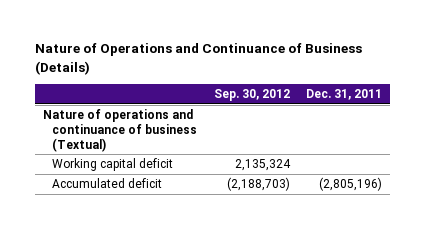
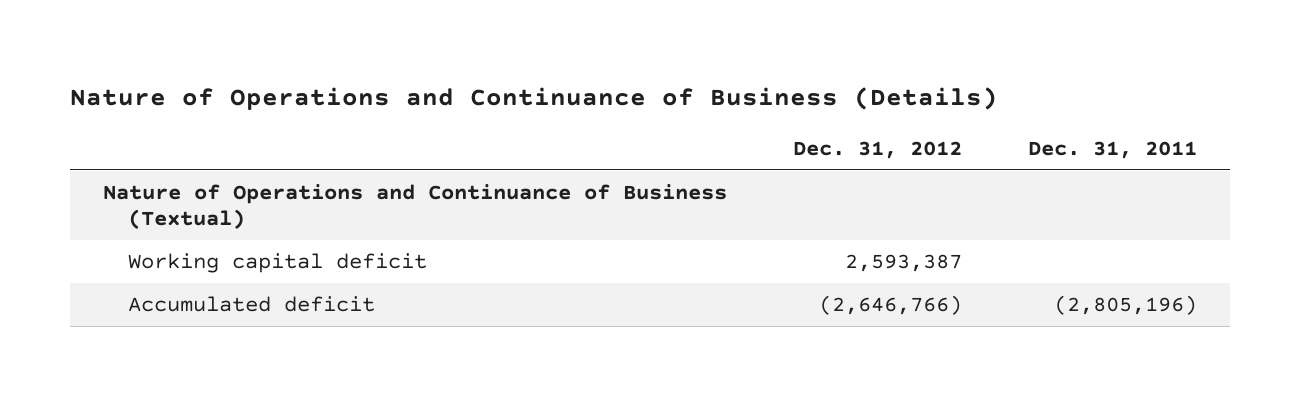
- | Sep. 30, 2012 | Dec. 31, 2011
+ | Dec. 31, 2012 | Dec. 31, 2011
- Nature of operations and continuance of business (Textual)
+ Nature of Operations and Continuance of Business (Textual)

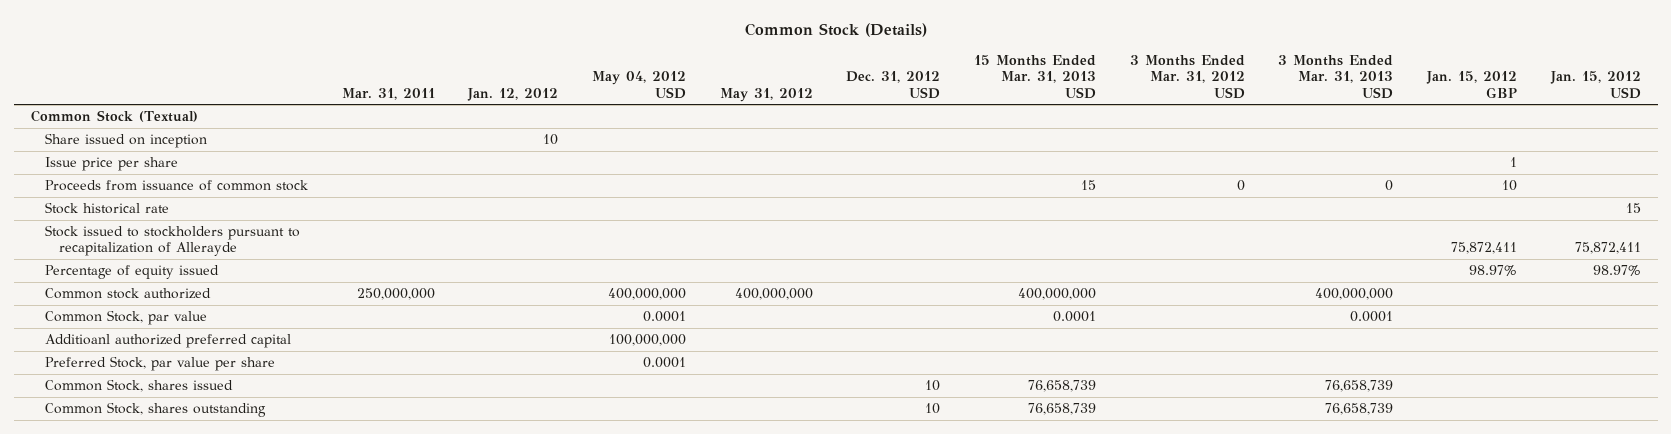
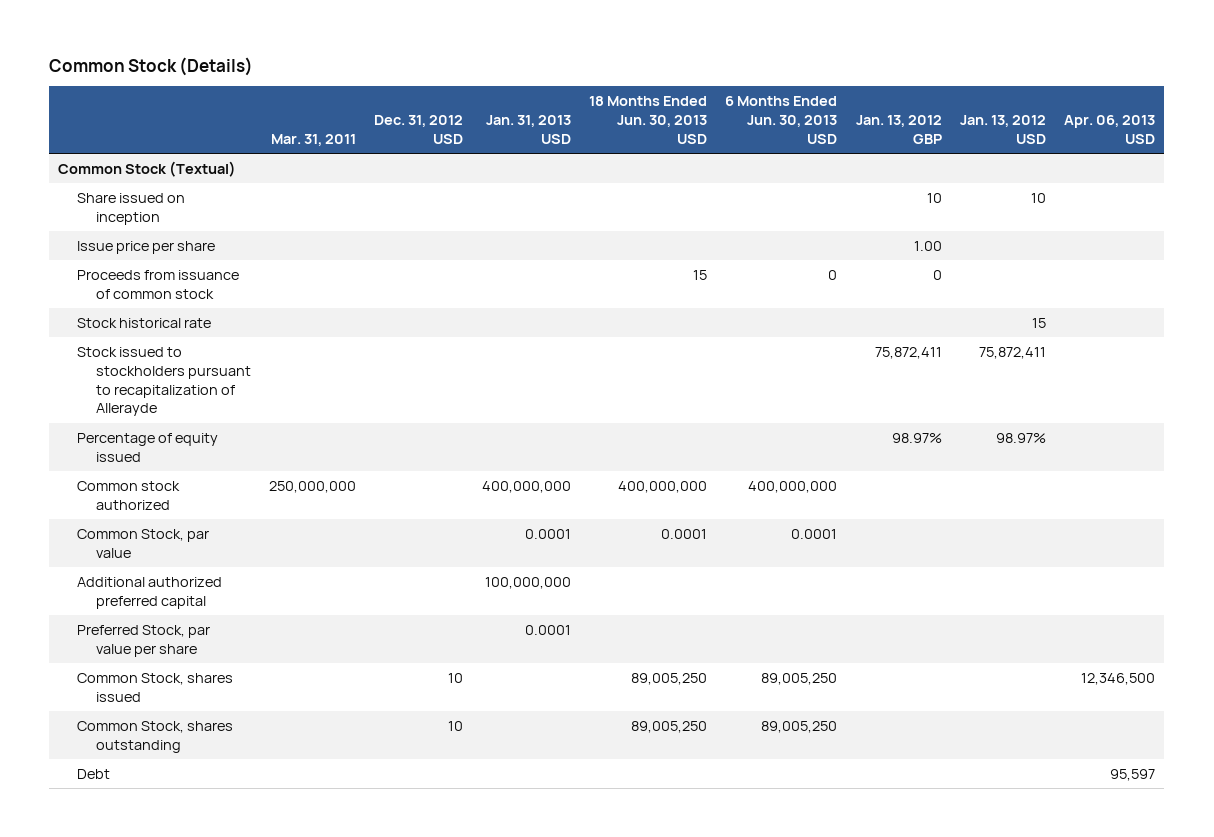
- | Mar. 31, 2011 | Jan. 12, 2012 | May 04, 2012 USD | May 31, 2012 | Dec. 31, 2012 USD | 15 Months Ended Mar. 31, 2013 USD | 3 Months Ended Mar. 31, 2012 USD | 3 Months Ended Mar. 31, 2013 USD | Jan. 15, 2012 GBP | Jan. 15, 2012 USD
+ | Mar. 31, 2011 | Dec. 31, 2012 USD | Jan. 31, 2013 USD | 18 Months Ended Jun. 30, 2013 USD | 6 Months Ended Jun. 30, 2013 USD | Jan. 13, 2012 GBP | Jan. 13, 2012 USD | Apr. 06, 2013 USD
- Additioanl authorized preferred capital | | | 100,000,000 | | | | | | |
+ Additional authorized preferred capital | | | 100,000,000 | | | | |
+ Debt | | | | | | | | 95,597

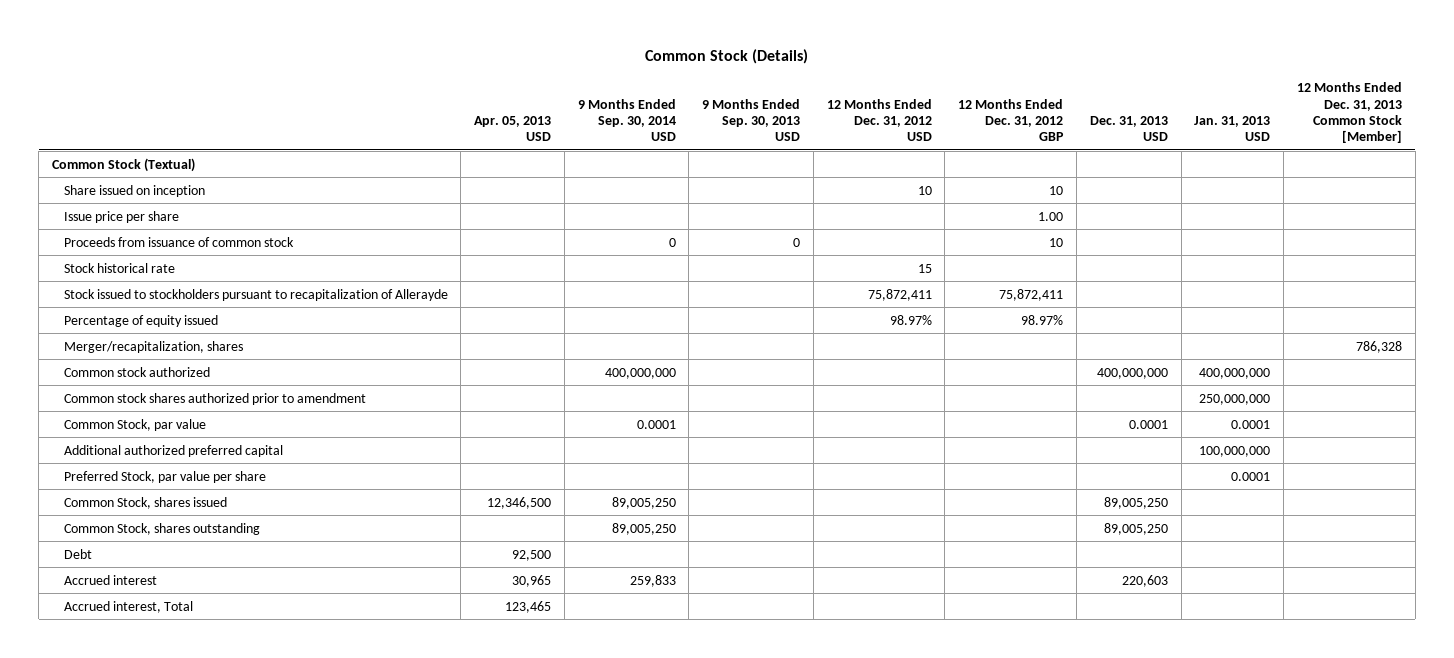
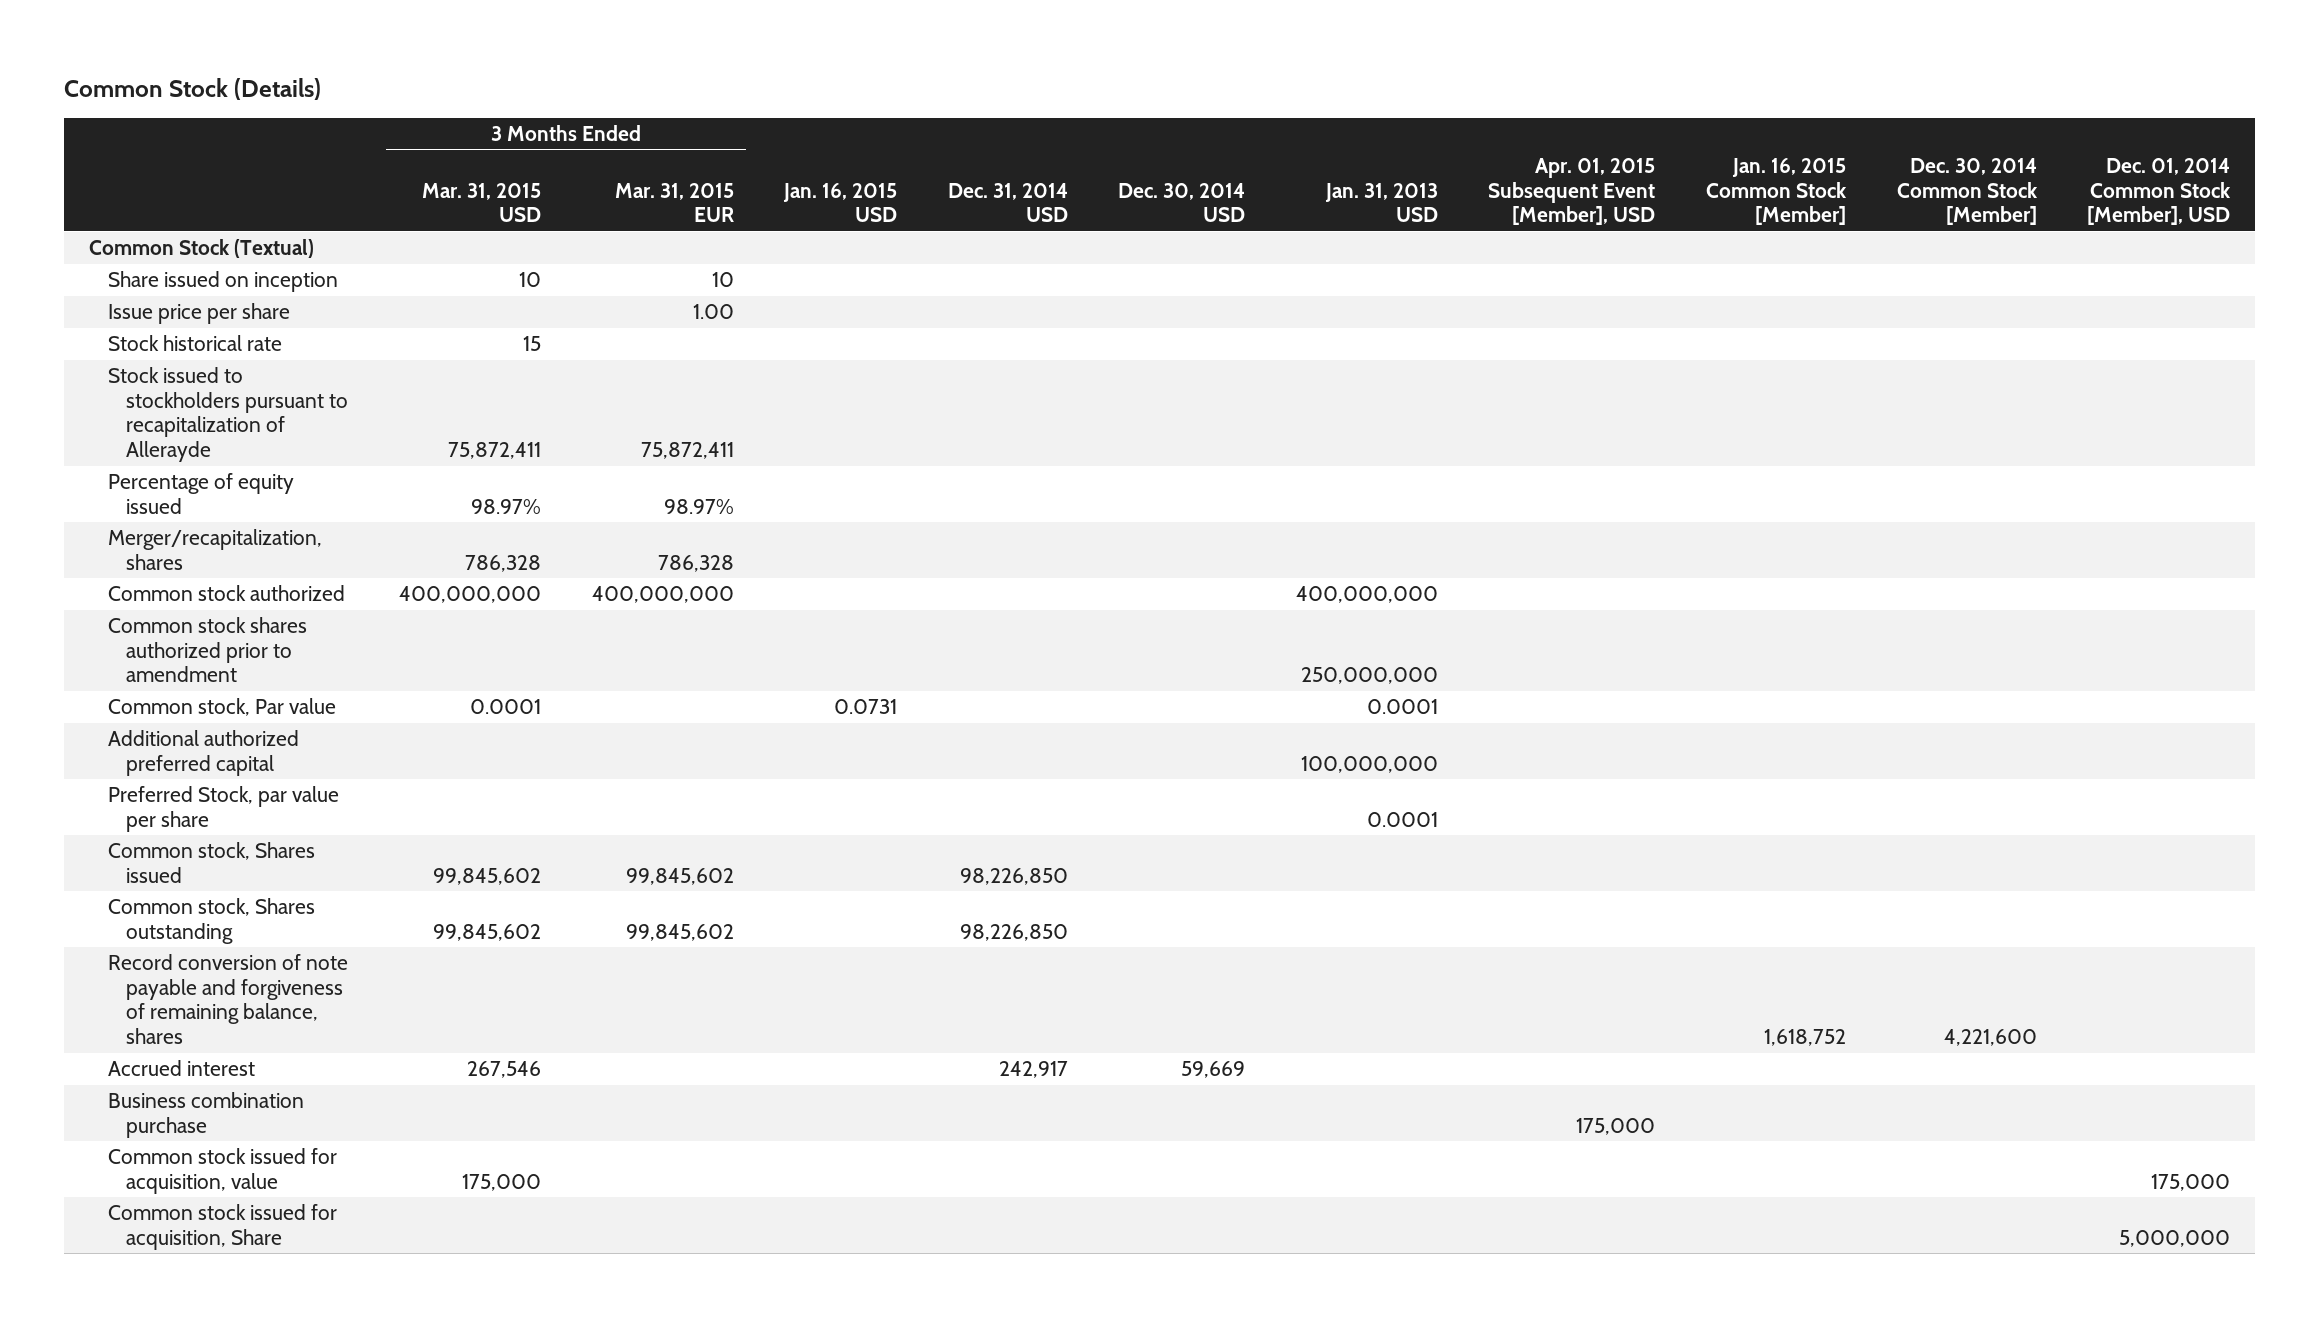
- | Apr. 05, 2013 USD | 9 Months Ended Sep. 30, 2014 USD | 9 Months Ended Sep. 30, 2013 USD | 12 Months Ended Dec. 31, 2012 USD | 12 Months Ended Dec. 31, 2012 GBP | Dec. 31, 2013 USD | Jan. 31, 2013 USD | 12 Months Ended Dec. 31, 2013 Common Stock [Member]
+ | 3 Months Ended Mar. 31, 2015 USD | 3 Months Ended Mar. 31, 2015 EUR | Jan. 16, 2015 USD | Dec. 31, 2014 USD | Dec. 30, 2014 USD | Jan. 31, 2013 USD | Apr. 01, 2015 Subsequent Event [Member], USD | Jan. 16, 2015 Common Stock [Member] | Dec. 30, 2014 Common Stock [Member] | Dec. 01, 2014 Common Stock [Member], USD
- Proceeds from issuance of common stock | | 0 | 0 | | 10 | | |
- Common Stock, par value | | 0.0001 | | | | 0.0001 | 0.0001 |
+ Common stock, Par value | 0.0001 | | 0.0731 | | | 0.0001 | | | |
- Common Stock, shares issued | 12,346,500 | 89,005,250 | | | | 89,005,250 | |
- Common Stock, shares outstanding | | 89,005,250 | | | | 89,005,250 | |
- Debt | 92,500 | | | | | | |
+ Common stock, Shares issued | 99,845,602 | 99,845,602 | | 98,226,850 | | | | | |
+ Common stock, Shares outstanding | 99,845,602 | 99,845,602 | | 98,226,850 | | | | | |
+ Record conversion of note payable and forgiveness of remaining balance, shares | | | | | | | | 1,618,752 | 4,221,600 |
- Accrued interest, Total | 123,465 | | | | | | |
+ Business combination purchase | | | | | | | 175,000 | | |
+ Common stock issued for acquisition, value | 175,000 | | | | | | | | | 175,000
+ Common stock issued for acquisition, Share | | | | | | | | | | 5,000,000

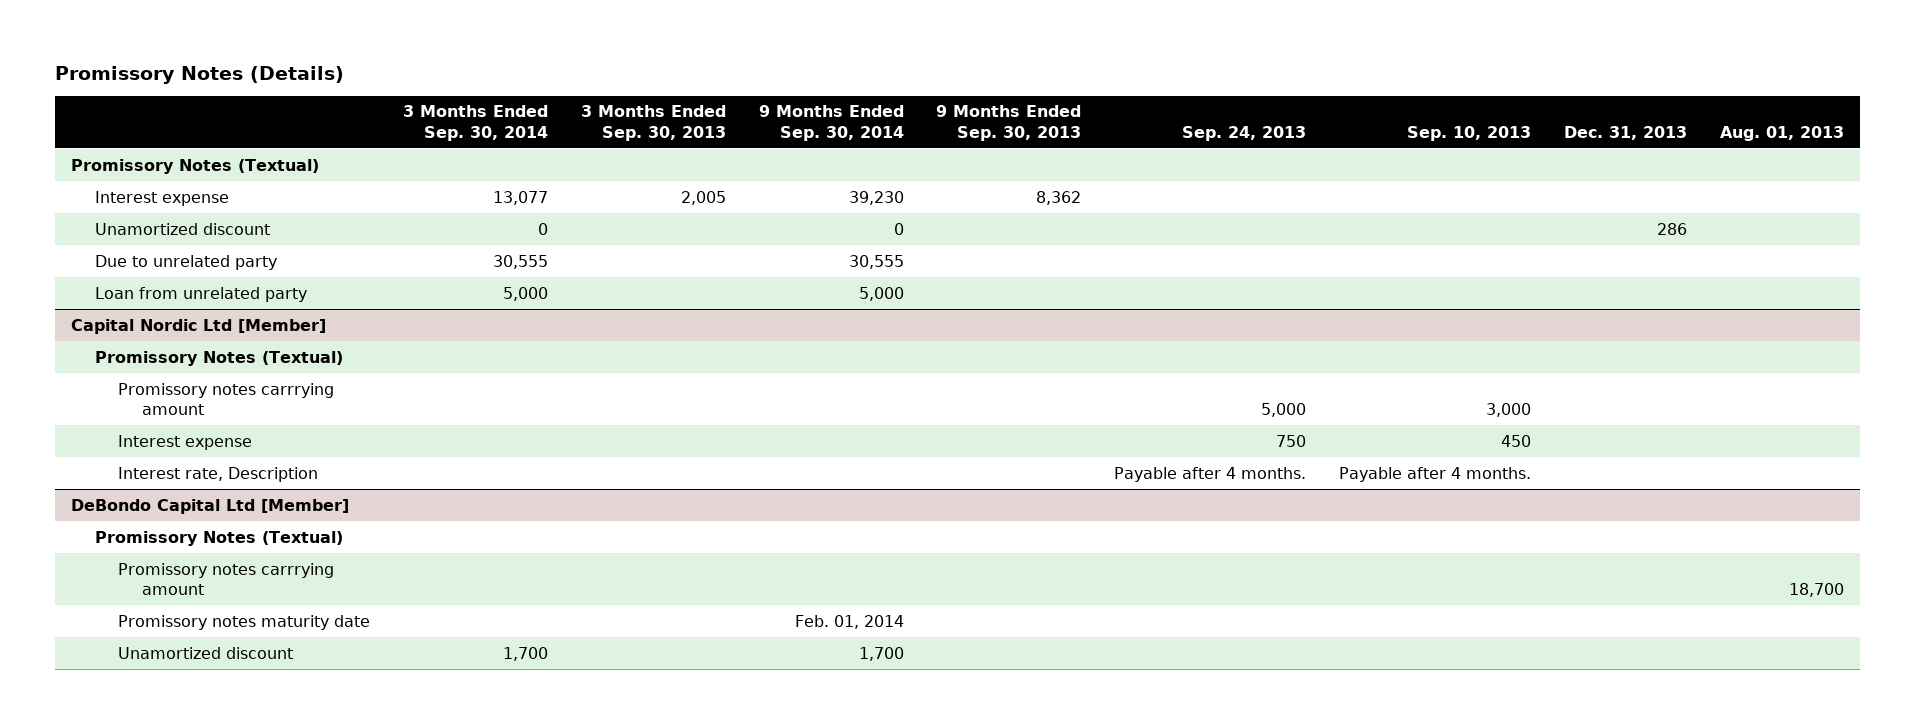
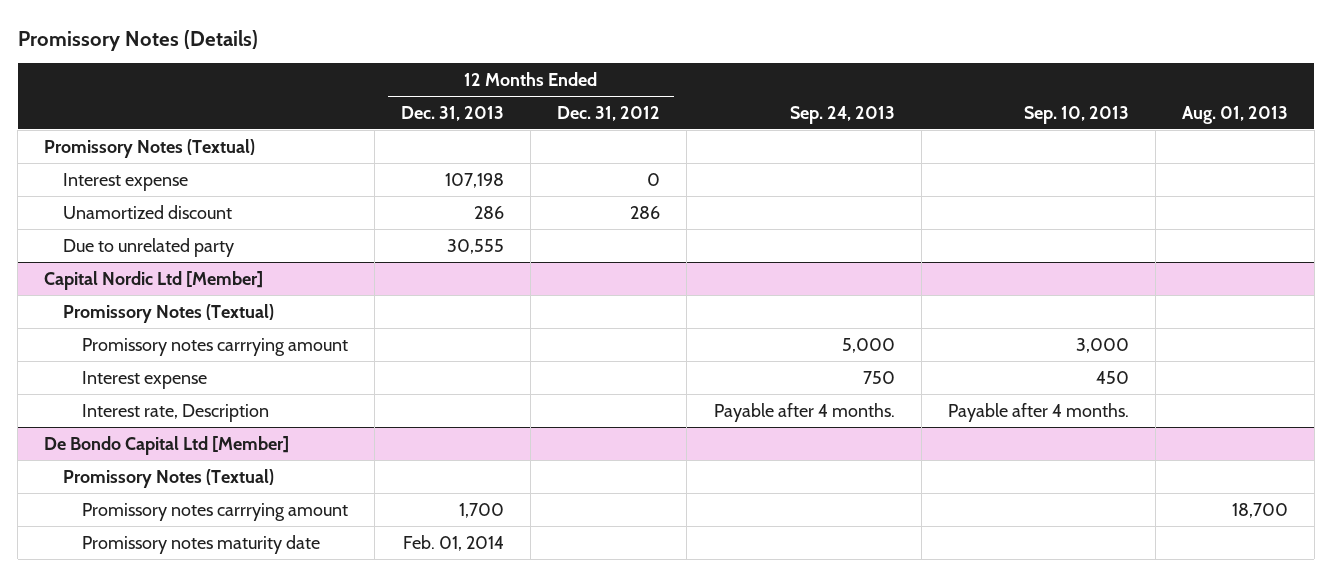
- | 3 Months Ended Sep. 30, 2014 | 3 Months Ended Sep. 30, 2013 | 9 Months Ended Sep. 30, 2014 | 9 Months Ended Sep. 30, 2013 | Sep. 24, 2013 | Sep. 10, 2013 | Dec. 31, 2013 | Aug. 01, 2013
+ | 12 Months Ended Dec. 31, 2013 | 12 Months Ended Dec. 31, 2012 | Sep. 24, 2013 | Sep. 10, 2013 | Aug. 01, 2013
- Loan from unrelated party | 5,000 | | 5,000 | | | | |
- DeBondo Capital Ltd [Member]
+ De Bondo Capital Ltd [Member]
- Unamortized discount | 1,700 | | 1,700 | | | | |

